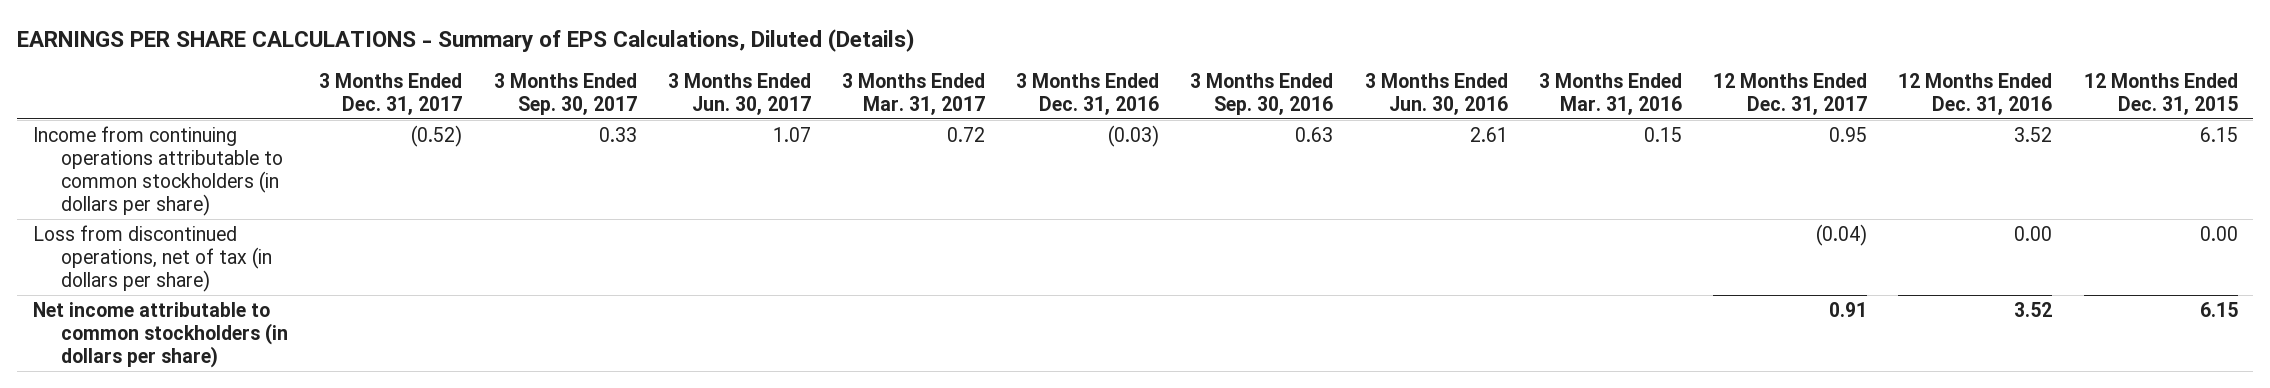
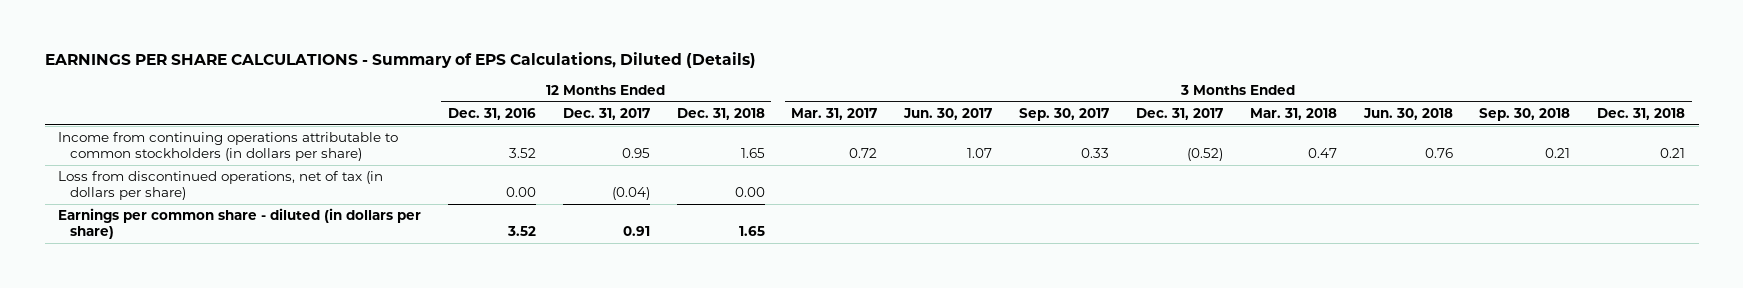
- | 3 Months Ended Dec. 31, 2017 | 3 Months Ended Sep. 30, 2017 | 3 Months Ended Jun. 30, 2017 | 3 Months Ended Mar. 31, 2017 | 3 Months Ended Dec. 31, 2016 | 3 Months Ended Sep. 30, 2016 | 3 Months Ended Jun. 30, 2016 | 3 Months Ended Mar. 31, 2016 | 12 Months Ended Dec. 31, 2017 | 12 Months Ended Dec. 31, 2016 | 12 Months Ended Dec. 31, 2015
+ | 12 Months Ended Dec. 31, 2016 | 12 Months Ended Dec. 31, 2017 | 12 Months Ended Dec. 31, 2018 | 3 Months Ended Mar. 31, 2017 | 3 Months Ended Jun. 30, 2017 | 3 Months Ended Sep. 30, 2017 | 3 Months Ended Dec. 31, 2017 | 3 Months Ended Mar. 31, 2018 | 3 Months Ended Jun. 30, 2018 | 3 Months Ended Sep. 30, 2018 | 3 Months Ended Dec. 31, 2018
- Net income attributable to common stockholders (in dollars per share) | | | | | | | | | 0.91 | 3.52 | 6.15
+ Earnings per common share - diluted (in dollars per share) | 3.52 | 0.91 | 1.65 | | | | | | | |

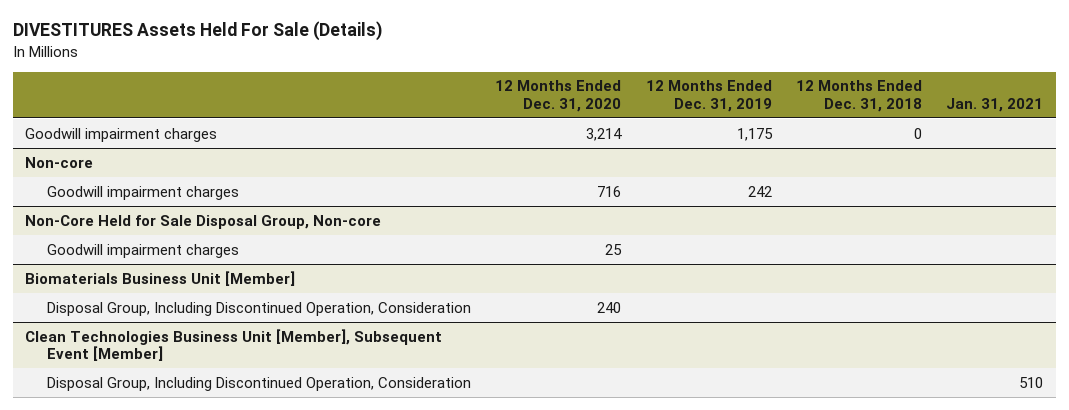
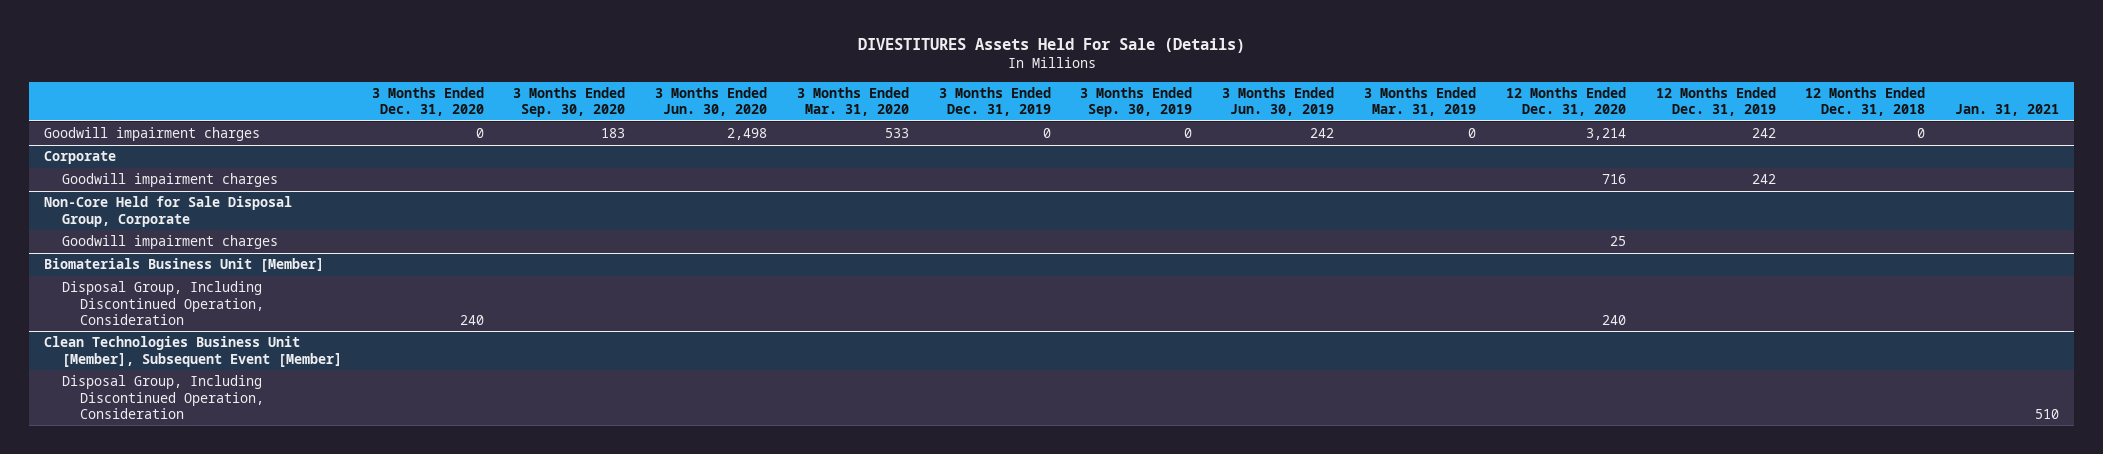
- | 12 Months Ended Dec. 31, 2020 | 12 Months Ended Dec. 31, 2019 | 12 Months Ended Dec. 31, 2018 | Jan. 31, 2021
+ | 3 Months Ended Dec. 31, 2020 | 3 Months Ended Sep. 30, 2020 | 3 Months Ended Jun. 30, 2020 | 3 Months Ended Mar. 31, 2020 | 3 Months Ended Dec. 31, 2019 | 3 Months Ended Sep. 30, 2019 | 3 Months Ended Jun. 30, 2019 | 3 Months Ended Mar. 31, 2019 | 12 Months Ended Dec. 31, 2020 | 12 Months Ended Dec. 31, 2019 | 12 Months Ended Dec. 31, 2018 | Jan. 31, 2021
- Goodwill impairment charges | 3,214 | 1,175 | 0 |
- Non-core
+ Goodwill impairment charges | 0 | 183 | 2,498 | 533 | 0 | 0 | 242 | 0 | 3,214 | 242 | 0 |
+ Corporate
- Non-Core Held for Sale Disposal Group, Non-core
+ Non-Core Held for Sale Disposal Group, Corporate

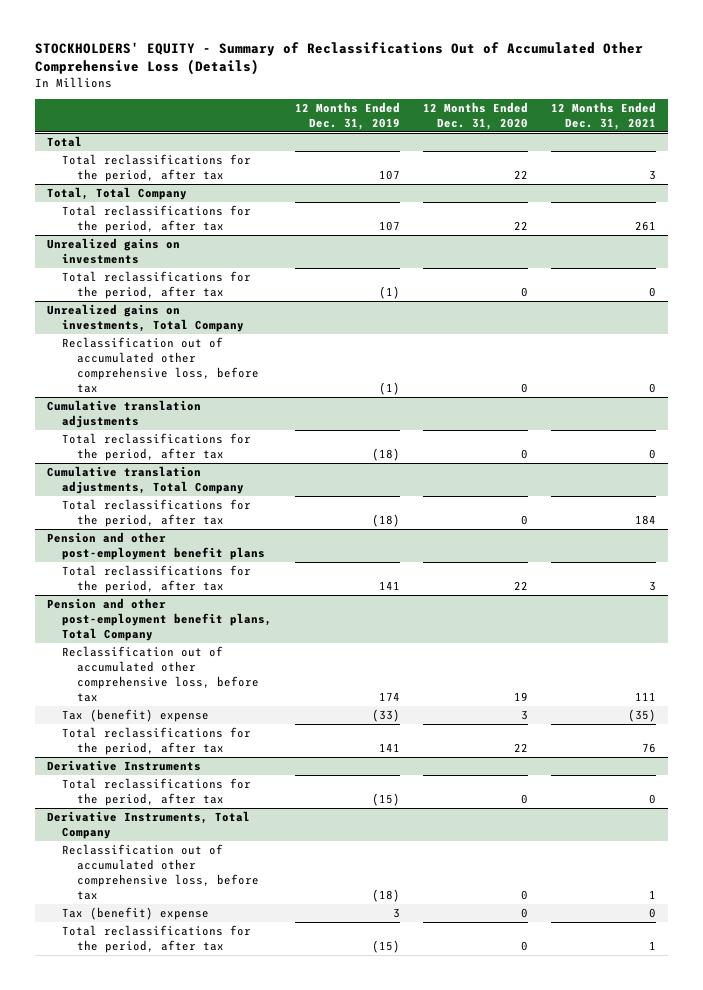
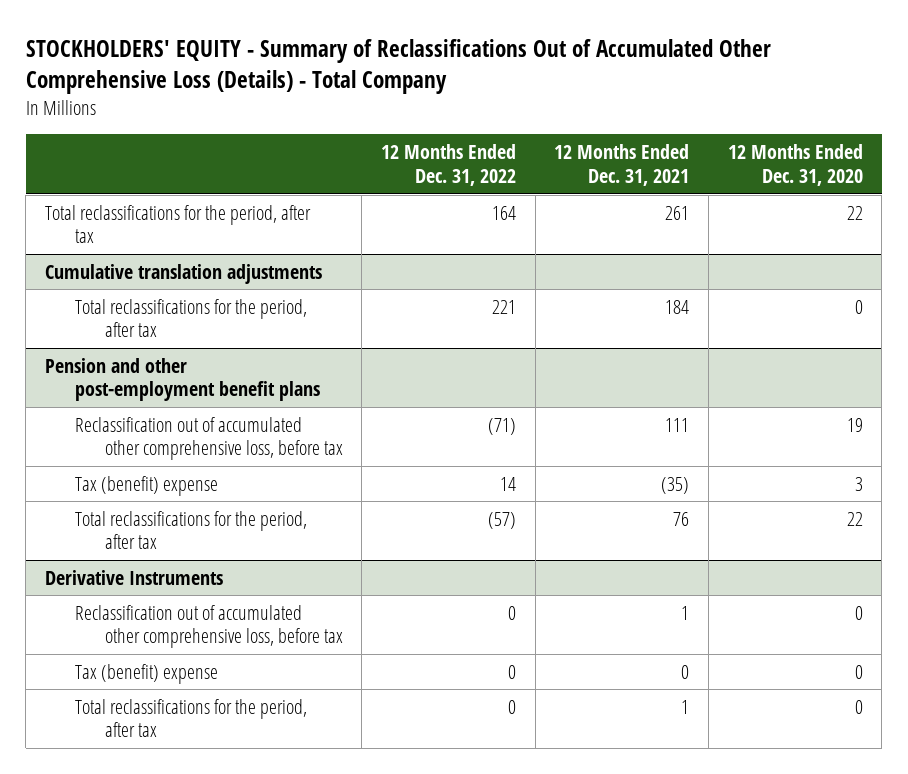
- STOCKHOLDERS' EQUITY - Summary of Reclassifications Out of Accumulated Other Comprehensive Loss (Details)
+ STOCKHOLDERS' EQUITY - Summary of Reclassifications Out of Accumulated Other Comprehensive Loss (Details) - Total Company
- | 12 Months Ended Dec. 31, 2019 | 12 Months Ended Dec. 31, 2020 | 12 Months Ended Dec. 31, 2021
+ | 12 Months Ended Dec. 31, 2022 | 12 Months Ended Dec. 31, 2021 | 12 Months Ended Dec. 31, 2020
- Total
- Total reclassifications for the period, after tax | 107 | 22 | 3
- Total, Total Company
- Unrealized gains on investments
- Total reclassifications for the period, after tax | (1) | 0 | 0
- Unrealized gains on investments, Total Company
- Reclassification out of accumulated other comprehensive loss, before tax | (1) | 0 | 0
@ Cumulative translation adjustments
- Total reclassifications for the period, after tax | (18) | 0 | 0
- Cumulative translation adjustments, Total Company
@ Pension and other post-employment benefit plans
- Total reclassifications for the period, after tax | 141 | 22 | 3
- Pension and other post-employment benefit plans, Total Company
@ Derivative Instruments
- Total reclassifications for the period, after tax | (15) | 0 | 0
- Derivative Instruments, Total Company

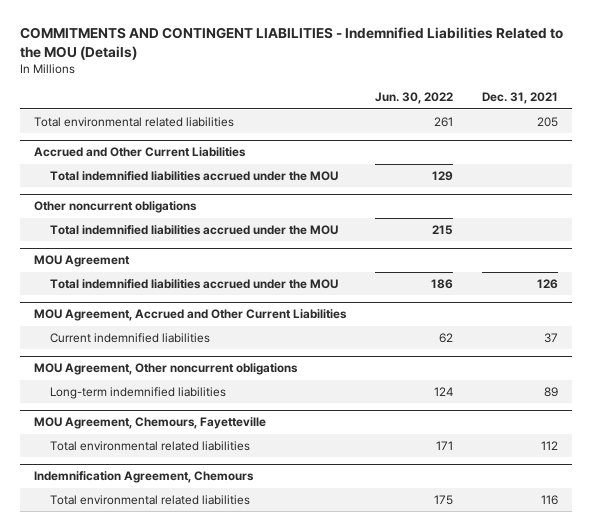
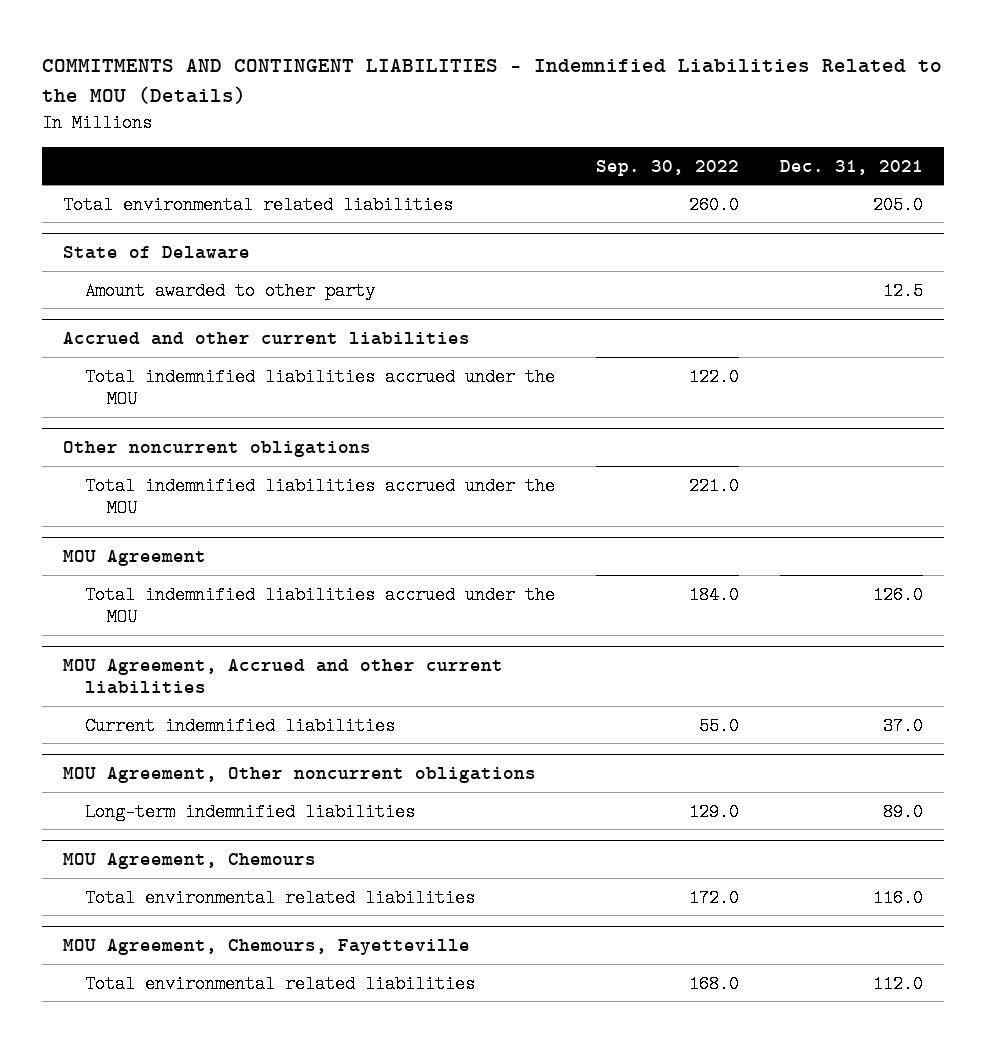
- | Jun. 30, 2022 | Dec. 31, 2021
+ | Sep. 30, 2022 | Dec. 31, 2021
- Total environmental related liabilities | 261 | 205
- Accrued and Other Current Liabilities
+ Total environmental related liabilities | 260.0 | 205.0
+ State of Delaware
+ Amount awarded to other party | | 12.5
+ Accrued and other current liabilities
@ MOU Agreement
- Total indemnified liabilities accrued under the MOU | 186 | 126
- MOU Agreement, Accrued and Other Current Liabilities
- Current indemnified liabilities | 62 | 37
@ MOU Agreement
+ Total indemnified liabilities accrued under the MOU | 184.0 | 126.0
+ MOU Agreement, Accrued and other current liabilities
+ Current indemnified liabilities | 55.0 | 37.0
@ MOU Agreement, Other noncurrent obligations
- Long-term indemnified liabilities | 124 | 89
+ Long-term indemnified liabilities | 129.0 | 89.0
+ MOU Agreement, Chemours
+ Total environmental related liabilities | 172.0 | 116.0
@ MOU Agreement, Chemours, Fayetteville
- Total environmental related liabilities | 171 | 112
- Indemnification Agreement, Chemours
- Total environmental related liabilities | 175 | 116
@ MOU Agreement, Chemours, Fayetteville
+ Total environmental related liabilities | 168.0 | 112.0

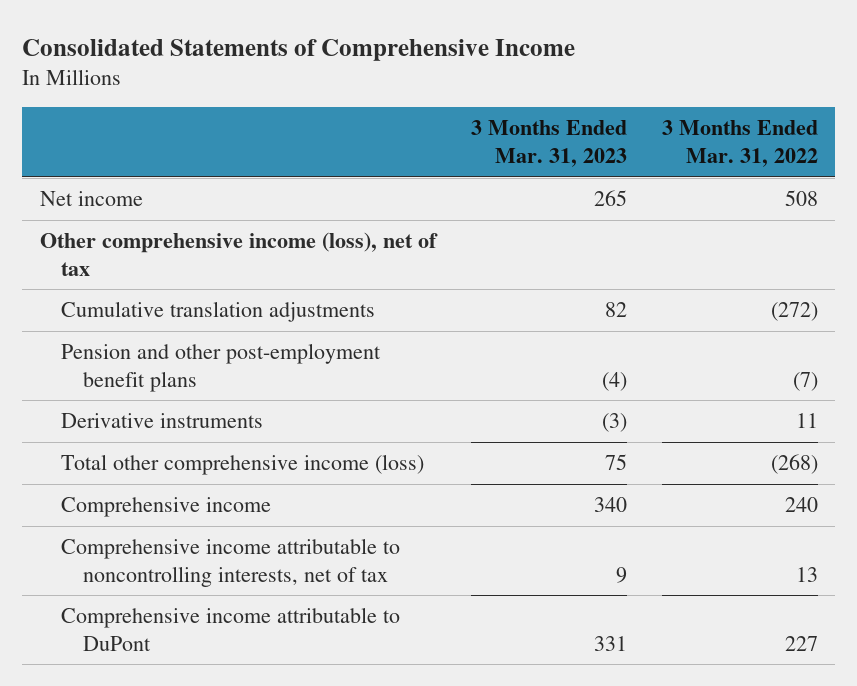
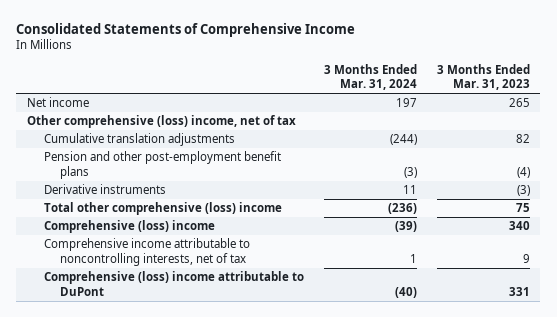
- | 3 Months Ended Mar. 31, 2023 | 3 Months Ended Mar. 31, 2022
+ | 3 Months Ended Mar. 31, 2024 | 3 Months Ended Mar. 31, 2023
- Other comprehensive income (loss), net of tax
+ Other comprehensive (loss) income, net of tax
- Total other comprehensive income (loss) | 75 | (268)
- Comprehensive income | 340 | 240
+ Total other comprehensive (loss) income | (236) | 75
+ Comprehensive (loss) income | (39) | 340
- Comprehensive income attributable to DuPont | 331 | 227
+ Comprehensive (loss) income attributable to DuPont | (40) | 331

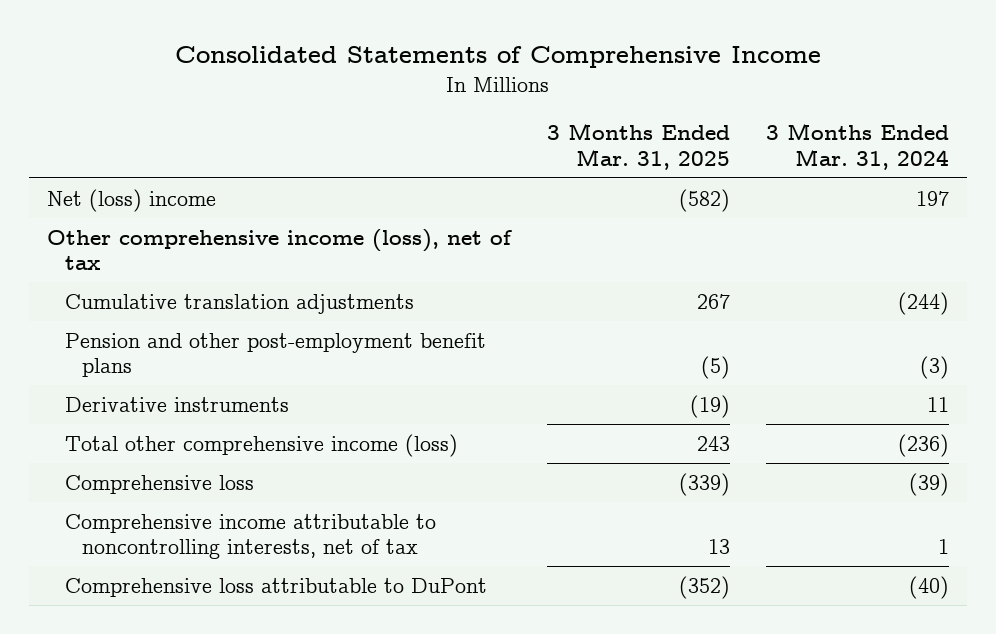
- | 3 Months Ended Mar. 31, 2024 | 3 Months Ended Mar. 31, 2023
+ | 3 Months Ended Mar. 31, 2025 | 3 Months Ended Mar. 31, 2024
- Net income | 197 | 265
- Other comprehensive (loss) income, net of tax
+ Net (loss) income | (582) | 197
+ Other comprehensive income (loss), net of tax
- Total other comprehensive (loss) income | (236) | 75
- Comprehensive (loss) income | (39) | 340
+ Total other comprehensive income (loss) | 243 | (236)
+ Comprehensive loss | (339) | (39)
- Comprehensive (loss) income attributable to DuPont | (40) | 331
+ Comprehensive loss attributable to DuPont | (352) | (40)

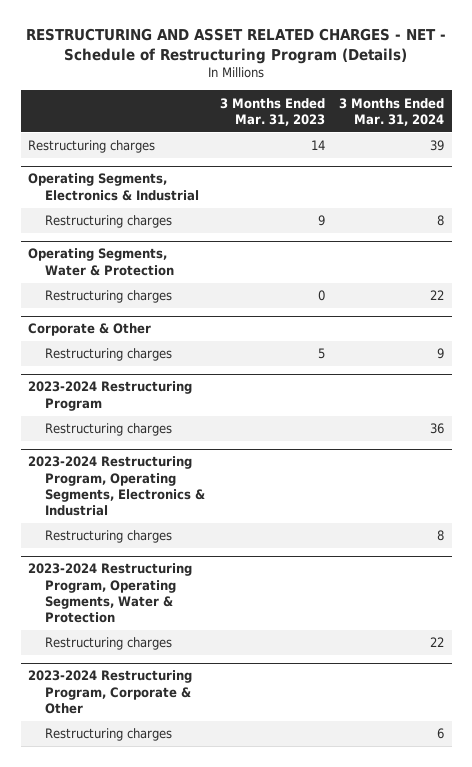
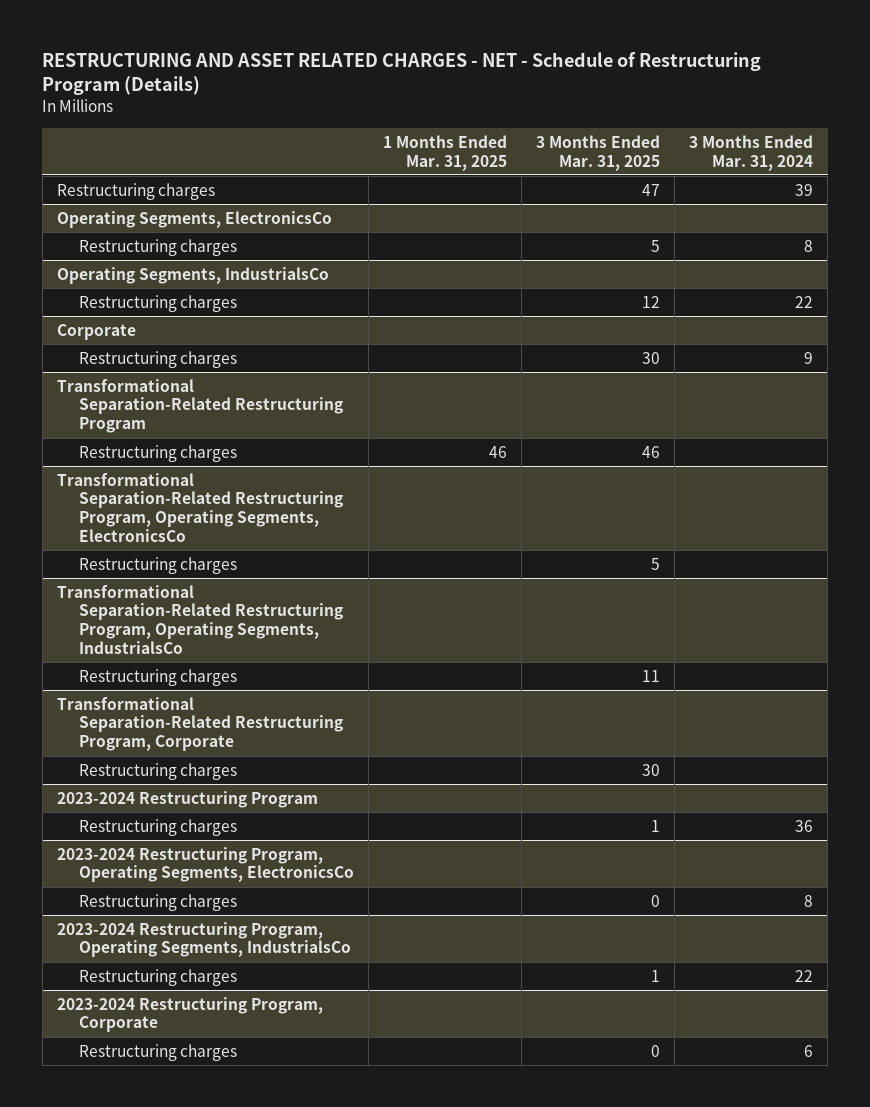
- | 3 Months Ended Mar. 31, 2023 | 3 Months Ended Mar. 31, 2024
+ | 1 Months Ended Mar. 31, 2025 | 3 Months Ended Mar. 31, 2025 | 3 Months Ended Mar. 31, 2024
- Operating Segments, Electronics & Industrial
+ Operating Segments, ElectronicsCo
- Operating Segments, Water & Protection
+ Operating Segments, IndustrialsCo
- Corporate & Other
+ Corporate
+ Transformational Separation-Related Restructuring Program
+ Restructuring charges | 46 | 46 |
+ Transformational Separation-Related Restructuring Program, Operating Segments, ElectronicsCo
+ Restructuring charges | | 5 |
+ Transformational Separation-Related Restructuring Program, Operating Segments, IndustrialsCo
+ Restructuring charges | | 11 |
+ Transformational Separation-Related Restructuring Program, Corporate
+ Restructuring charges | | 30 |
- 2023-2024 Restructuring Program, Operating Segments, Electronics & Industrial
+ 2023-2024 Restructuring Program, Operating Segments, ElectronicsCo
- 2023-2024 Restructuring Program, Operating Segments, Water & Protection
+ 2023-2024 Restructuring Program, Operating Segments, IndustrialsCo
- 2023-2024 Restructuring Program, Corporate & Other
+ 2023-2024 Restructuring Program, Corporate

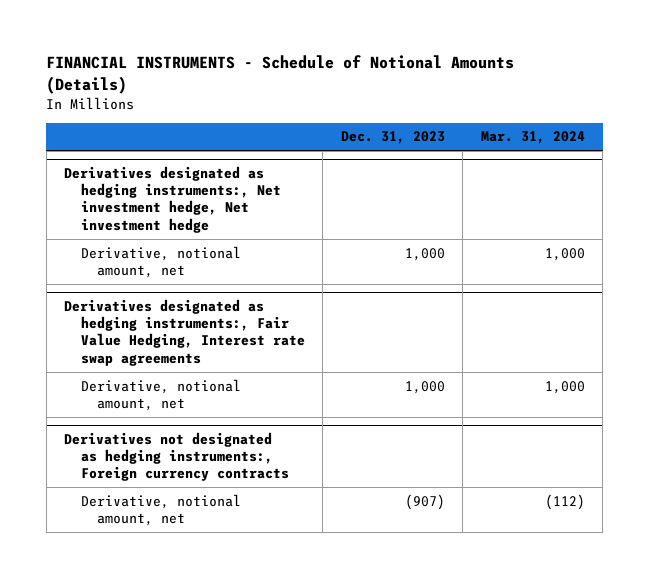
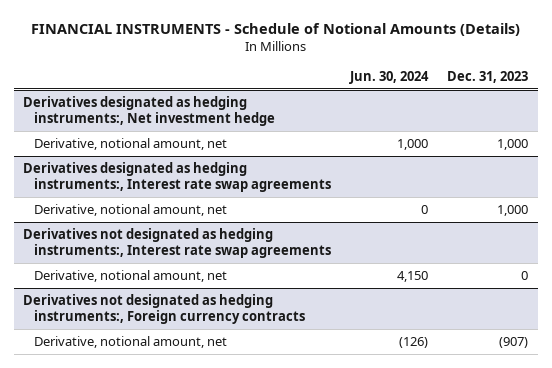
- | Dec. 31, 2023 | Mar. 31, 2024
+ | Jun. 30, 2024 | Dec. 31, 2023
- Derivatives designated as hedging instruments:, Net investment hedge, Net investment hedge
+ Derivatives designated as hedging instruments:, Net investment hedge
- Derivatives designated as hedging instruments:, Fair Value Hedging, Interest rate swap agreements
+ Derivatives designated as hedging instruments:, Interest rate swap agreements
+ Derivatives not designated as hedging instruments:, Interest rate swap agreements
+ Derivative, notional amount, net | 4,150 | 0

